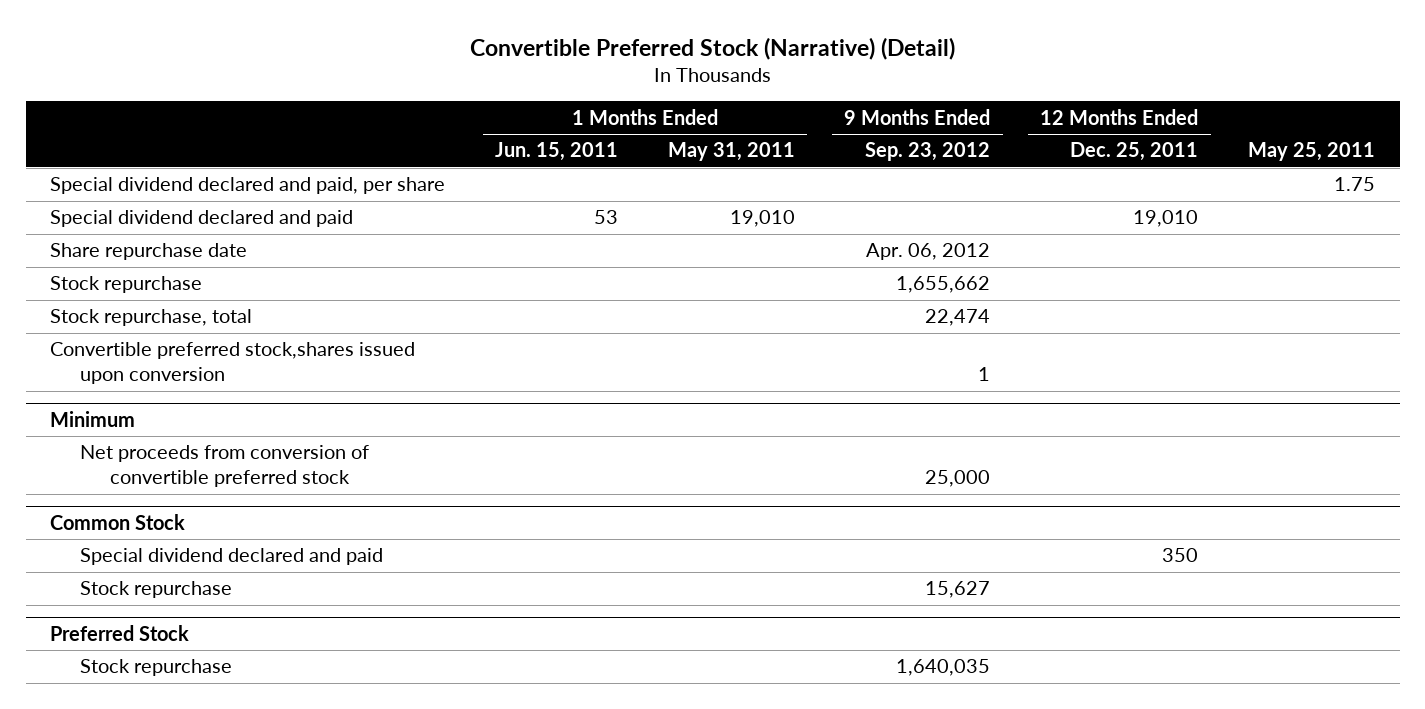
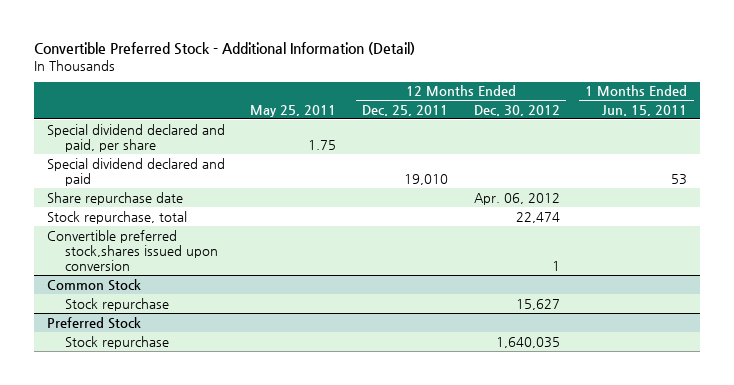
- Convertible Preferred Stock (Narrative) (Detail)
+ Convertible Preferred Stock - Additional Information (Detail)
- | 1 Months Ended Jun. 15, 2011 | 1 Months Ended May 31, 2011 | 9 Months Ended Sep. 23, 2012 | 12 Months Ended Dec. 25, 2011 | May 25, 2011
+ | May 25, 2011 | 12 Months Ended Dec. 25, 2011 | 12 Months Ended Dec. 30, 2012 | 1 Months Ended Jun. 15, 2011
- Stock repurchase | | | 1,655,662 | |
- Minimum
- Net proceeds from conversion of convertible preferred stock | | | 25,000 | |
@ Common Stock
- Special dividend declared and paid | | | | 350 |

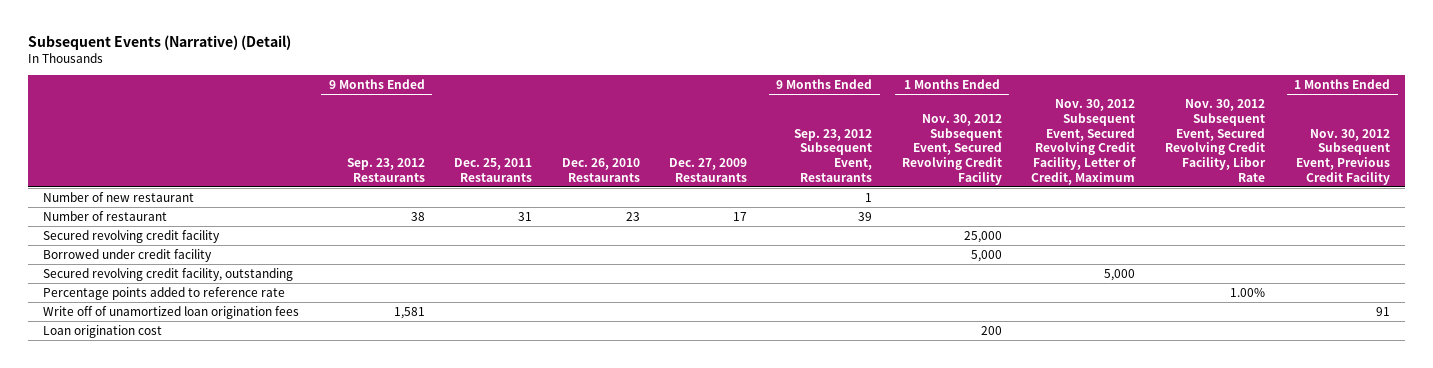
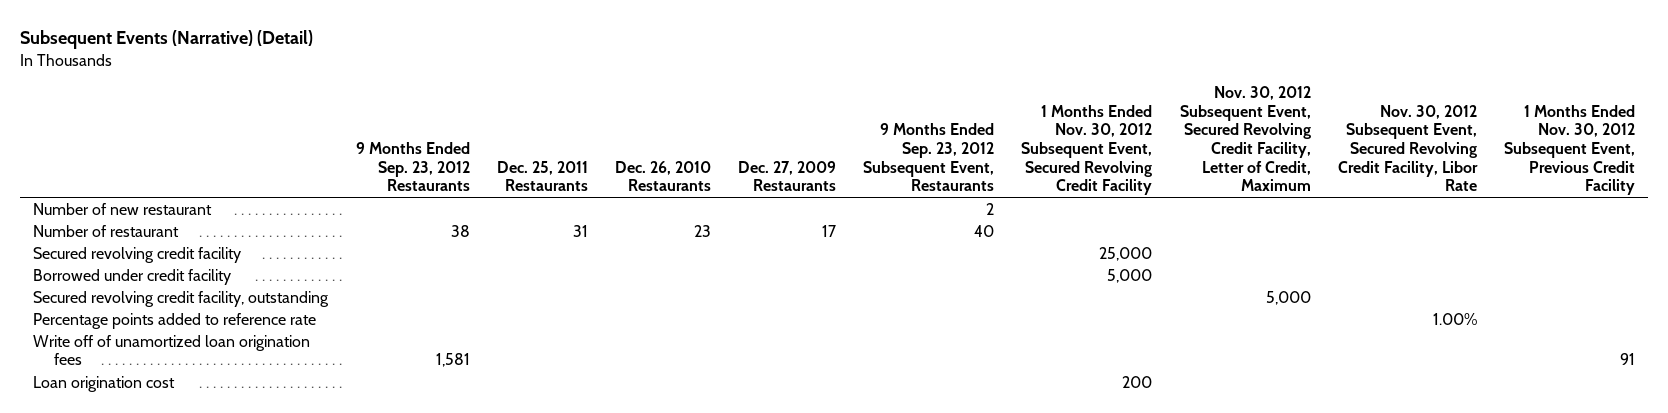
- Number of new restaurant | | | | | 1 | | | |
- Number of restaurant | 38 | 31 | 23 | 17 | 39 | | | |
+ Number of new restaurant | | | | | 2 | | | |
+ Number of restaurant | 38 | 31 | 23 | 17 | 40 | | | |

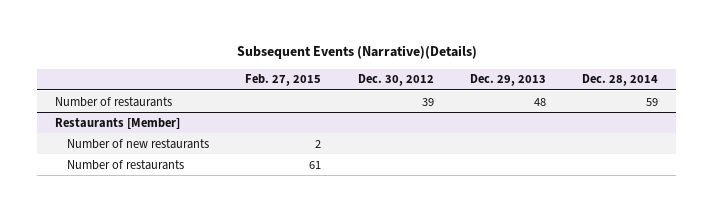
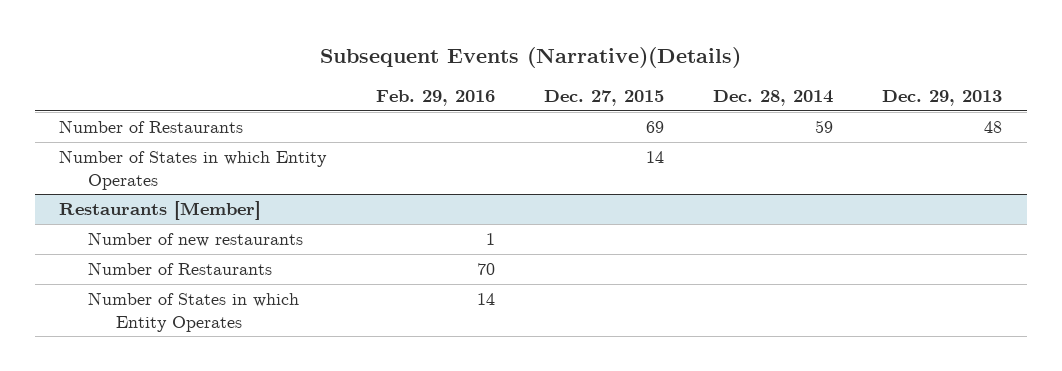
- | Feb. 27, 2015 | Dec. 30, 2012 | Dec. 29, 2013 | Dec. 28, 2014
+ | Feb. 29, 2016 | Dec. 27, 2015 | Dec. 28, 2014 | Dec. 29, 2013
- Number of restaurants | | 39 | 48 | 59
+ Number of Restaurants | | 69 | 59 | 48
+ Number of States in which Entity Operates | | 14 | |
@ Restaurants [Member]
- Number of restaurants | 61 | | |
+ Number of Restaurants | 70 | | |
+ Number of States in which Entity Operates | 14 | | |

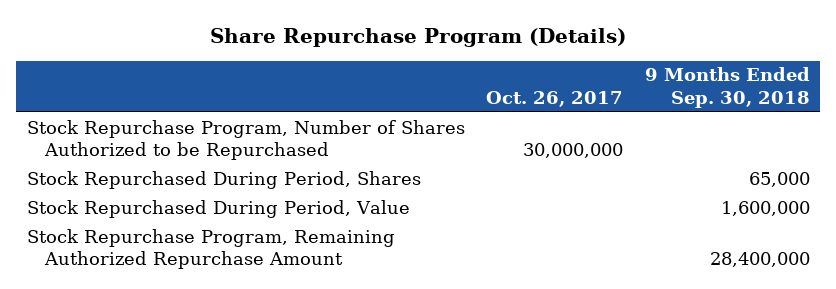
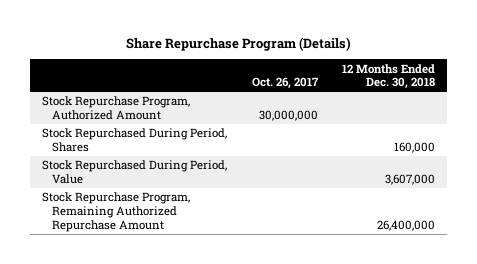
- | Oct. 26, 2017 | 9 Months Ended Sep. 30, 2018
+ | Oct. 26, 2017 | 12 Months Ended Dec. 30, 2018
- Stock Repurchase Program, Number of Shares Authorized to be Repurchased | 30,000,000 |
+ Stock Repurchase Program, Authorized Amount | 30,000,000 |

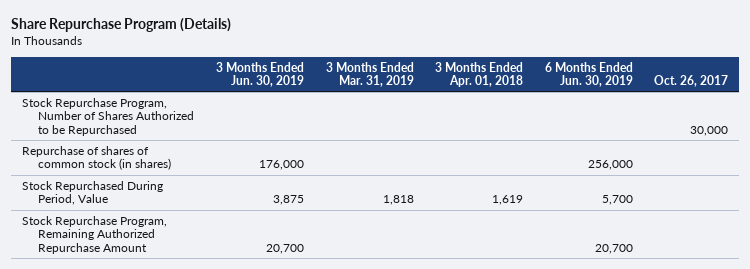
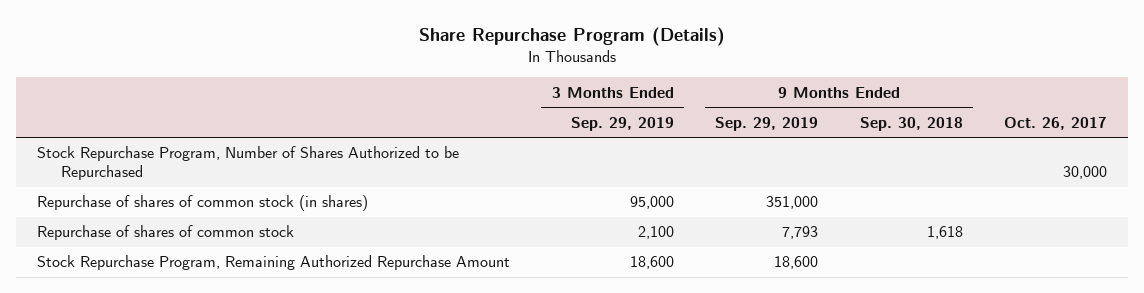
- | 3 Months Ended Jun. 30, 2019 | 3 Months Ended Mar. 31, 2019 | 3 Months Ended Apr. 01, 2018 | 6 Months Ended Jun. 30, 2019 | Oct. 26, 2017
+ | 3 Months Ended Sep. 29, 2019 | 9 Months Ended Sep. 29, 2019 | 9 Months Ended Sep. 30, 2018 | Oct. 26, 2017
- Stock Repurchased During Period, Value | 3,875 | 1,818 | 1,619 | 5,700 |
+ Repurchase of shares of common stock | 2,100 | 7,793 | 1,618 |

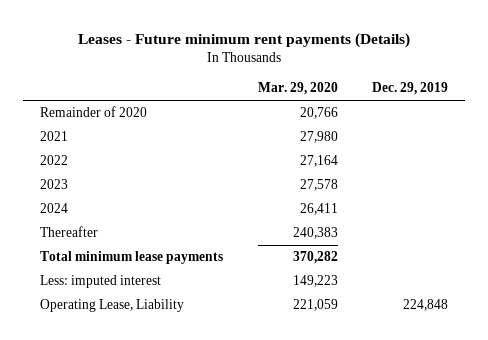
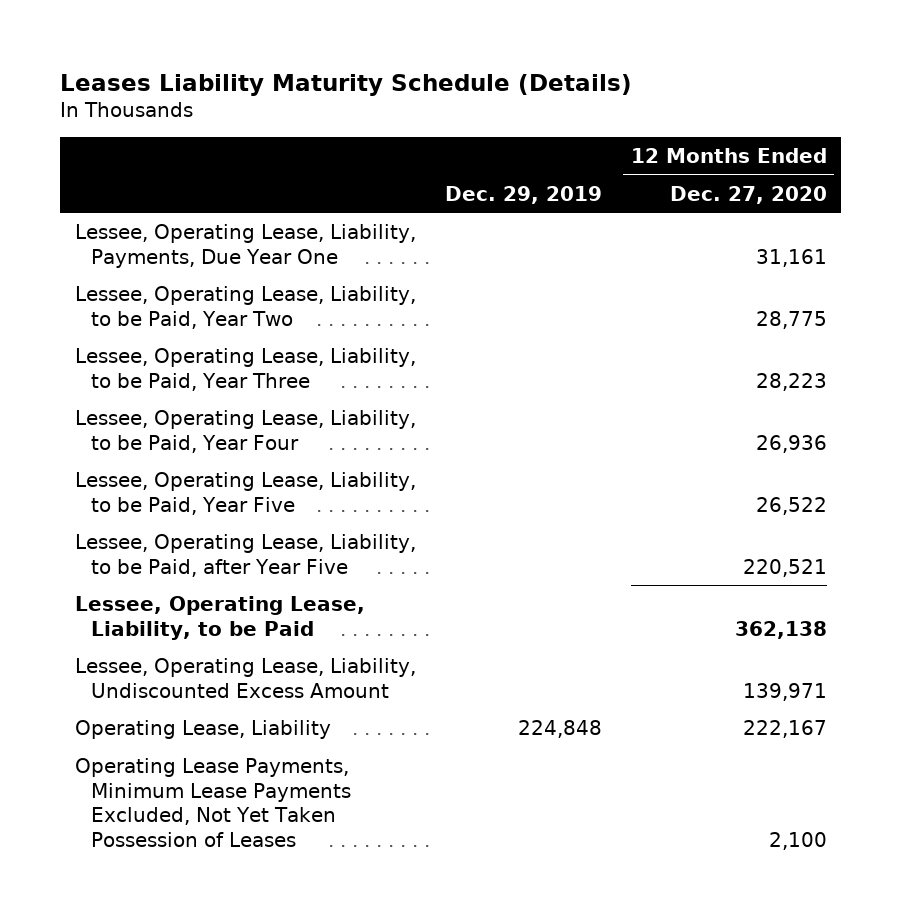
- Leases - Future minimum rent payments (Details)
+ Leases Liability Maturity Schedule (Details)
- | Mar. 29, 2020 | Dec. 29, 2019
+ | Dec. 29, 2019 | 12 Months Ended Dec. 27, 2020
- Remainder of 2020 | 20,766 |
- 2021 | 27,980 |
- 2022 | 27,164 |
- 2023 | 27,578 |
- 2024 | 26,411 |
- Thereafter | 240,383 |
- Total minimum lease payments | 370,282 |
- Less: imputed interest | 149,223 |
+ Lessee, Operating Lease, Liability, Payments, Due Year One | | 31,161
+ Lessee, Operating Lease, Liability, to be Paid, Year Two | | 28,775
+ Lessee, Operating Lease, Liability, to be Paid, Year Three | | 28,223
+ Lessee, Operating Lease, Liability, to be Paid, Year Four | | 26,936
+ Lessee, Operating Lease, Liability, to be Paid, Year Five | | 26,522
+ Lessee, Operating Lease, Liability, to be Paid, after Year Five | | 220,521
+ Lessee, Operating Lease, Liability, to be Paid | | 362,138
+ Lessee, Operating Lease, Liability, Undiscounted Excess Amount | | 139,971
+ Operating Lease Payments, Minimum Lease Payments Excluded, Not Yet Taken Possession of Leases | | 2,100

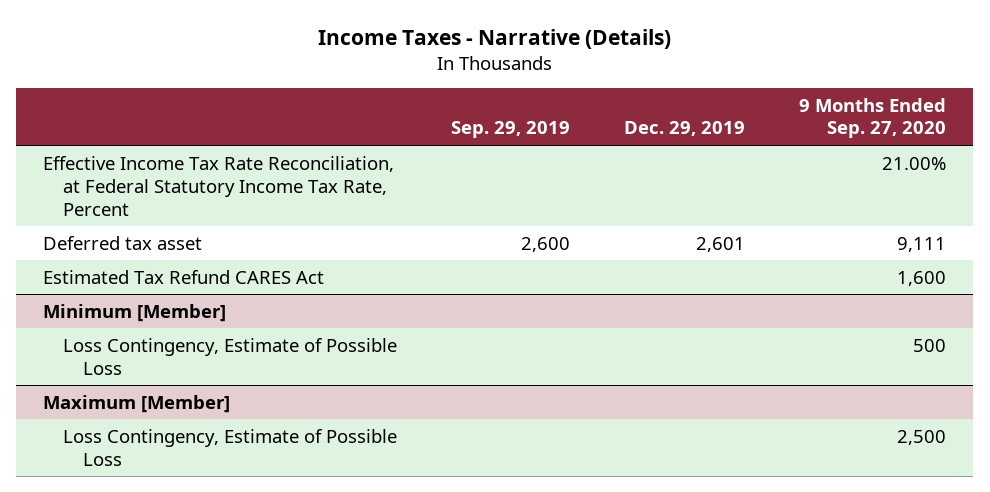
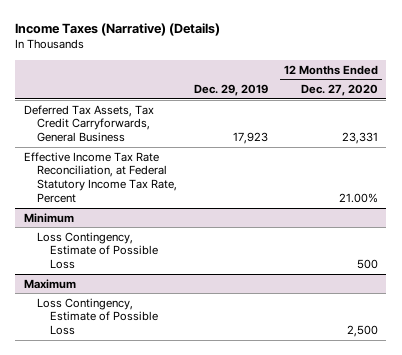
- Income Taxes - Narrative (Details)
+ Income Taxes (Narrative) (Details)
- | Sep. 29, 2019 | Dec. 29, 2019 | 9 Months Ended Sep. 27, 2020
+ | Dec. 29, 2019 | 12 Months Ended Dec. 27, 2020
+ Deferred Tax Assets, Tax Credit Carryforwards, General Business | 17,923 | 23,331
- Deferred tax asset | 2,600 | 2,601 | 9,111
- Estimated Tax Refund CARES Act | | | 1,600
- Minimum [Member]
+ Minimum
- Maximum [Member]
+ Maximum

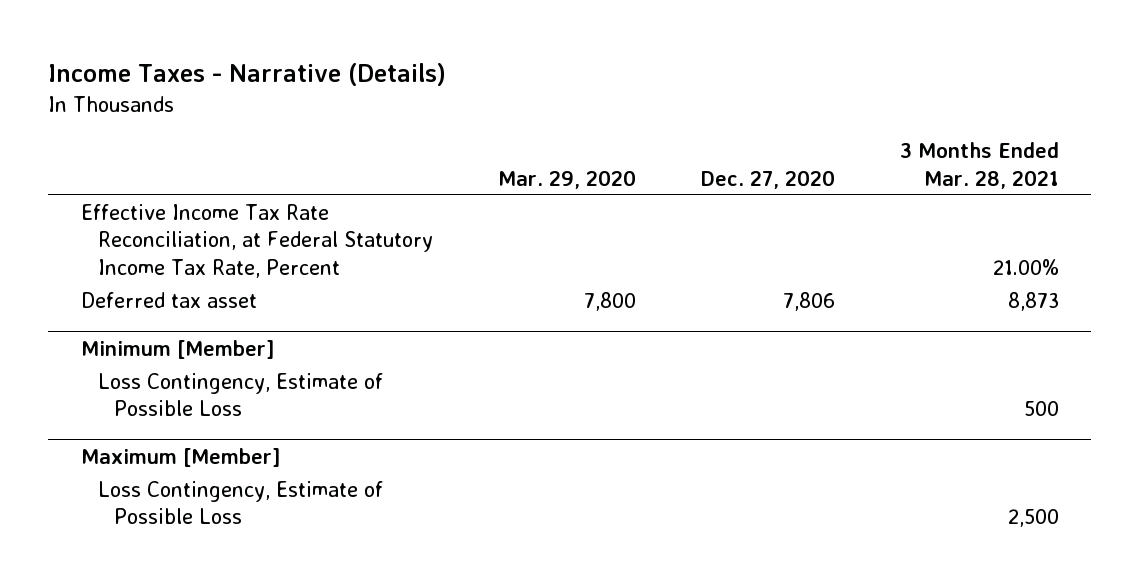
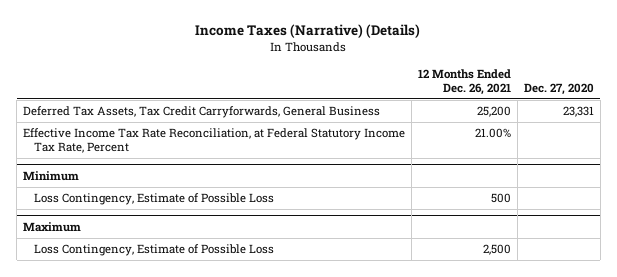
- Income Taxes - Narrative (Details)
+ Income Taxes (Narrative) (Details)
- | Mar. 29, 2020 | Dec. 27, 2020 | 3 Months Ended Mar. 28, 2021
+ | 12 Months Ended Dec. 26, 2021 | Dec. 27, 2020
+ Deferred Tax Assets, Tax Credit Carryforwards, General Business | 25,200 | 23,331
- Deferred tax asset | 7,800 | 7,806 | 8,873
- Minimum [Member]
+ Minimum
- Maximum [Member]
+ Maximum

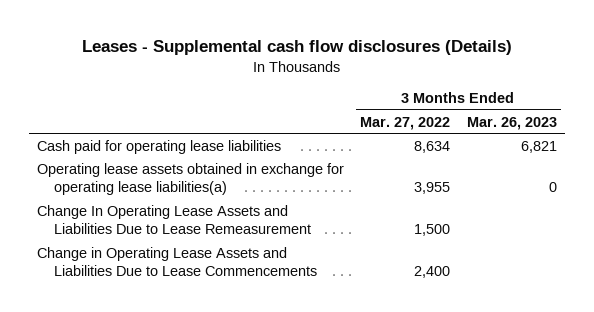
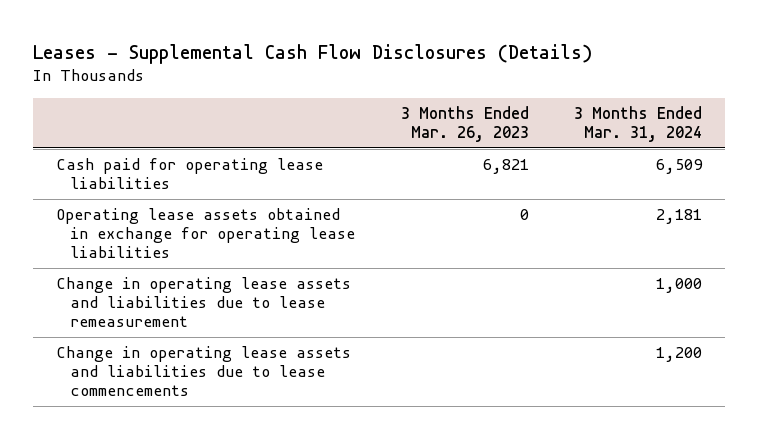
- Leases - Supplemental cash flow disclosures (Details)
+ Leases - Supplemental Cash Flow Disclosures (Details)
- | 3 Months Ended Mar. 27, 2022 | 3 Months Ended Mar. 26, 2023
+ | 3 Months Ended Mar. 26, 2023 | 3 Months Ended Mar. 31, 2024
- Operating lease assets obtained in exchange for operating lease liabilities(a) | 3,955 | 0
- Change In Operating Lease Assets and Liabilities Due to Lease Remeasurement | 1,500 |
- Change in Operating Lease Assets and Liabilities Due to Lease Commencements | 2,400 |
+ Operating lease assets obtained in exchange for operating lease liabilities | 0 | 2,181
+ Change in operating lease assets and liabilities due to lease remeasurement | | 1,000
+ Change in operating lease assets and liabilities due to lease commencements | | 1,200

